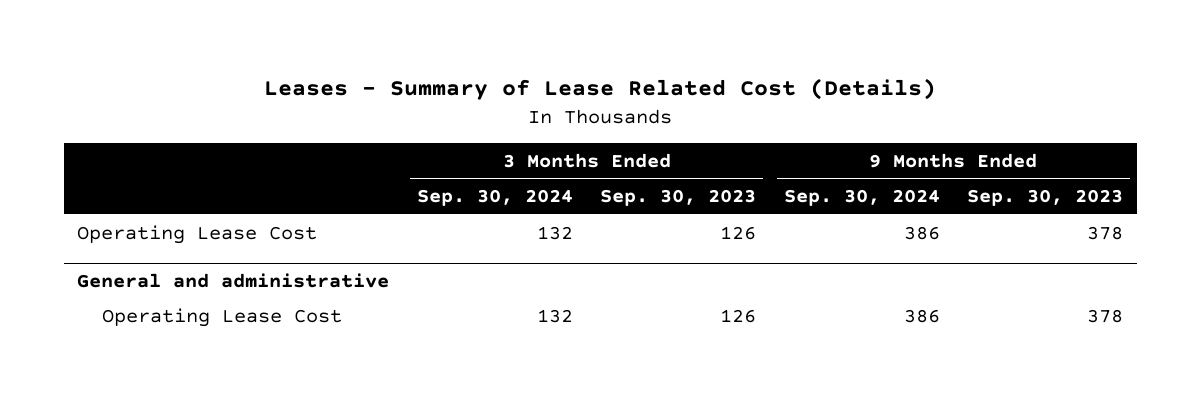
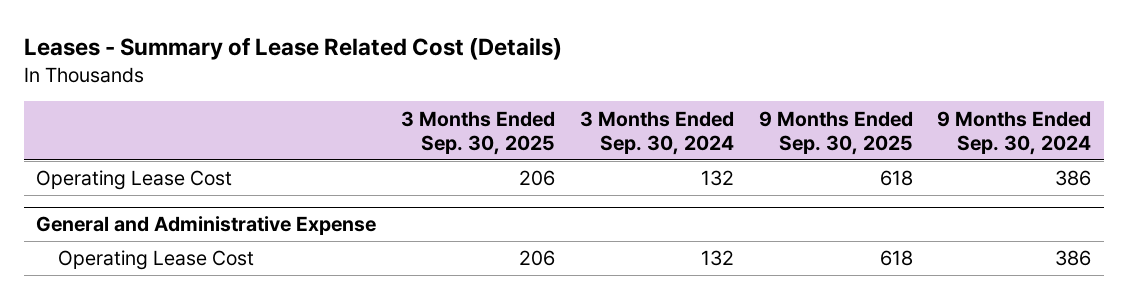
- | 3 Months Ended Sep. 30, 2024 | 3 Months Ended Sep. 30, 2023 | 9 Months Ended Sep. 30, 2024 | 9 Months Ended Sep. 30, 2023
+ | 3 Months Ended Sep. 30, 2025 | 3 Months Ended Sep. 30, 2024 | 9 Months Ended Sep. 30, 2025 | 9 Months Ended Sep. 30, 2024
- General and administrative
+ General and Administrative Expense

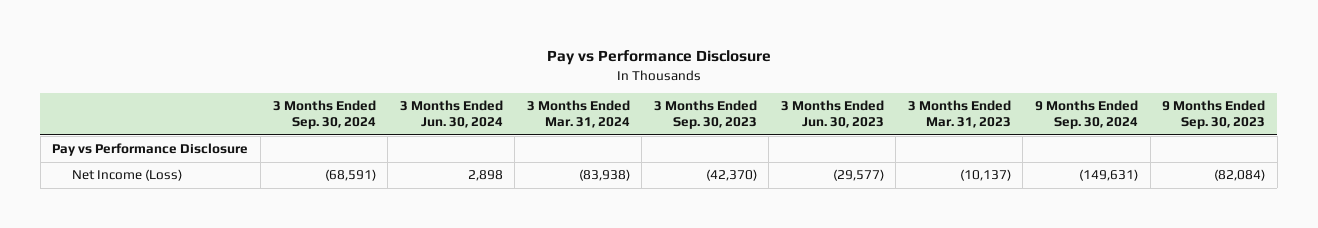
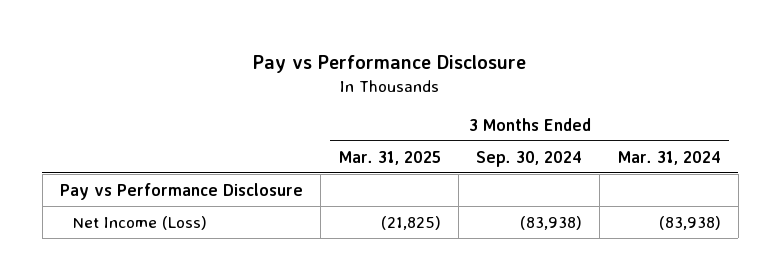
- | 3 Months Ended Sep. 30, 2024 | 3 Months Ended Jun. 30, 2024 | 3 Months Ended Mar. 31, 2024 | 3 Months Ended Sep. 30, 2023 | 3 Months Ended Jun. 30, 2023 | 3 Months Ended Mar. 31, 2023 | 9 Months Ended Sep. 30, 2024 | 9 Months Ended Sep. 30, 2023
+ | 3 Months Ended Mar. 31, 2025 | 3 Months Ended Sep. 30, 2024 | 3 Months Ended Mar. 31, 2024
- Net Income (Loss) | (68,591) | 2,898 | (83,938) | (42,370) | (29,577) | (10,137) | (149,631) | (82,084)
+ Net Income (Loss) | (21,825) | (83,938) | (83,938)

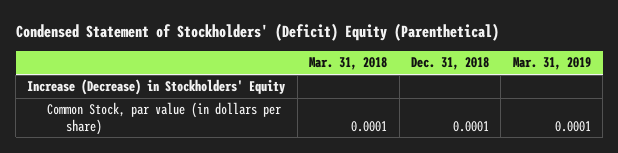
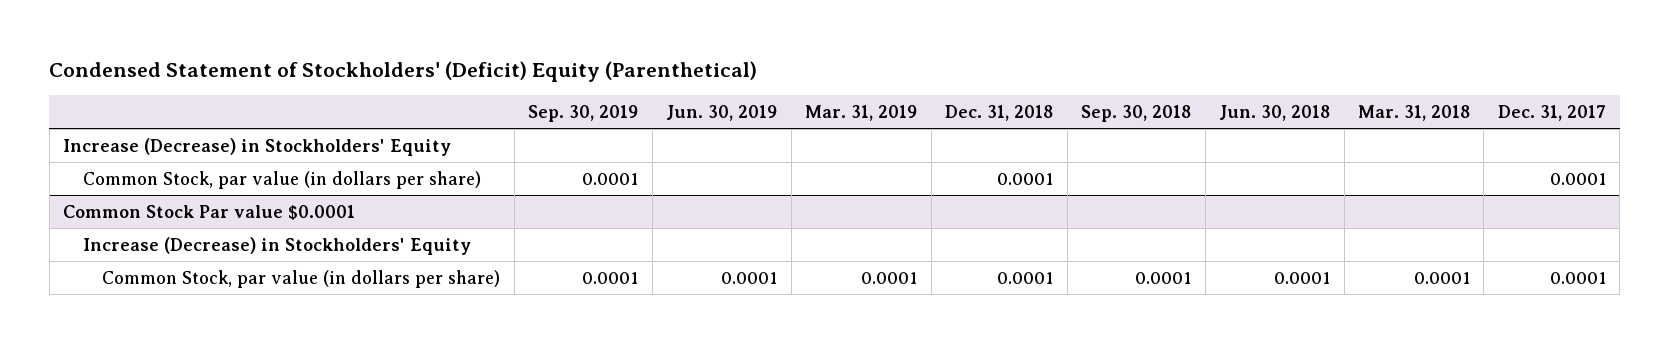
- | Mar. 31, 2018 | Dec. 31, 2018 | Mar. 31, 2019
+ | Sep. 30, 2019 | Jun. 30, 2019 | Mar. 31, 2019 | Dec. 31, 2018 | Sep. 30, 2018 | Jun. 30, 2018 | Mar. 31, 2018 | Dec. 31, 2017
+ Common Stock, par value (in dollars per share) | 0.0001 | | | 0.0001 | | | | 0.0001
+ Common Stock Par value $0.0001
+ Increase (Decrease) in Stockholders' Equity

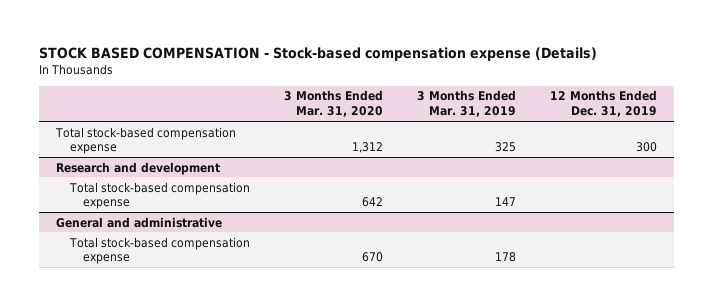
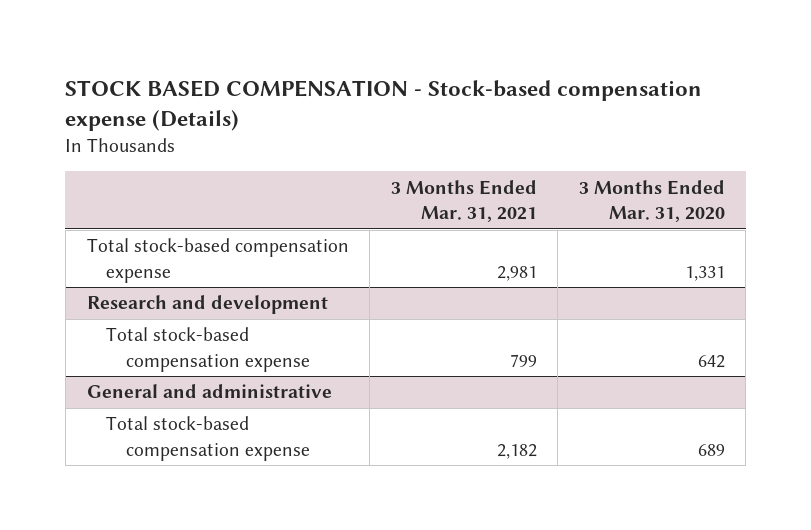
- | 3 Months Ended Mar. 31, 2020 | 3 Months Ended Mar. 31, 2019 | 12 Months Ended Dec. 31, 2019
+ | 3 Months Ended Mar. 31, 2021 | 3 Months Ended Mar. 31, 2020
- Total stock-based compensation expense | 1,312 | 325 | 300
+ Total stock-based compensation expense | 2,981 | 1,331
@ General and administrative
- Total stock-based compensation expense | 670 | 178 |
+ Total stock-based compensation expense | 2,182 | 689

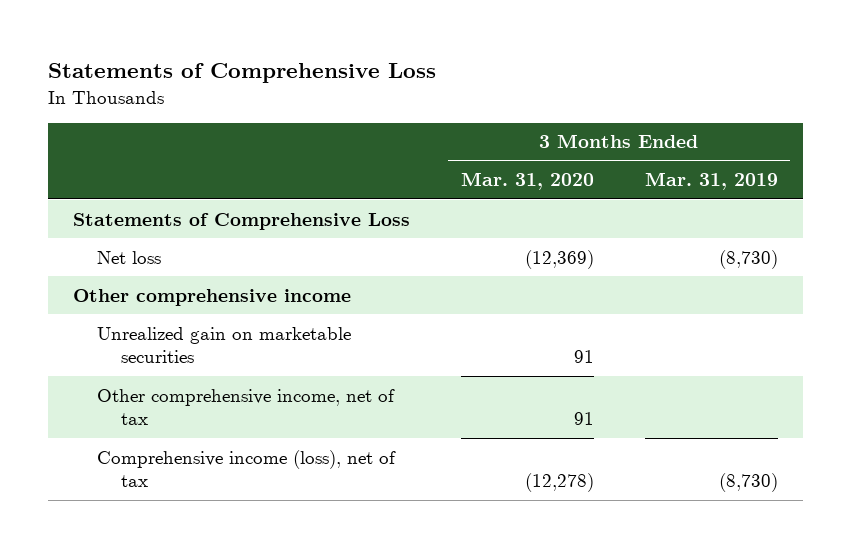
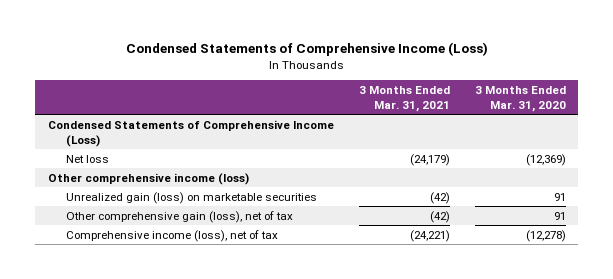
- Statements of Comprehensive Loss
+ Condensed Statements of Comprehensive Income (Loss)
- | 3 Months Ended Mar. 31, 2020 | 3 Months Ended Mar. 31, 2019
+ | 3 Months Ended Mar. 31, 2021 | 3 Months Ended Mar. 31, 2020
- Statements of Comprehensive Loss
+ Condensed Statements of Comprehensive Income (Loss)
- Other comprehensive income
- Unrealized gain on marketable securities | 91 |
- Other comprehensive income, net of tax | 91 |
+ Other comprehensive income (loss)
+ Unrealized gain (loss) on marketable securities | (42) | 91
+ Other comprehensive gain (loss), net of tax | (42) | 91

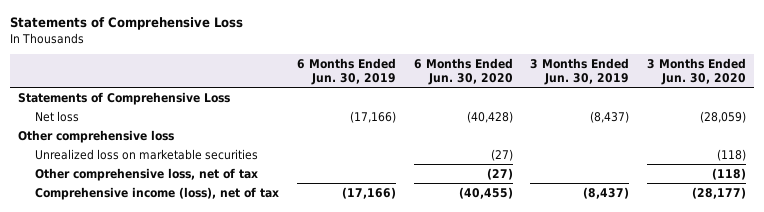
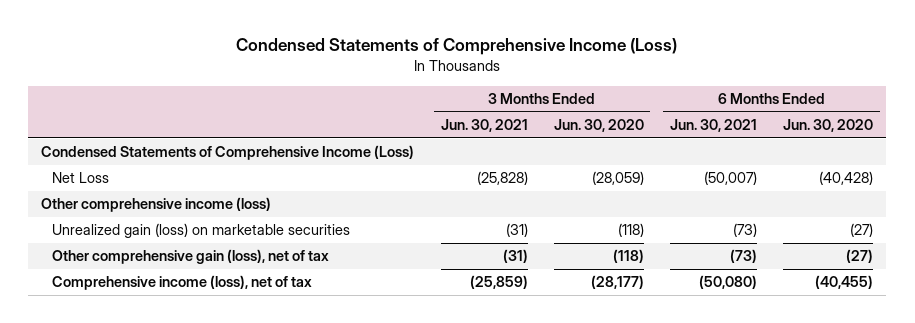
- Statements of Comprehensive Loss
+ Condensed Statements of Comprehensive Income (Loss)
- | 6 Months Ended Jun. 30, 2019 | 6 Months Ended Jun. 30, 2020 | 3 Months Ended Jun. 30, 2019 | 3 Months Ended Jun. 30, 2020
+ | 3 Months Ended Jun. 30, 2021 | 3 Months Ended Jun. 30, 2020 | 6 Months Ended Jun. 30, 2021 | 6 Months Ended Jun. 30, 2020
- Statements of Comprehensive Loss
- Net loss | (17,166) | (40,428) | (8,437) | (28,059)
- Other comprehensive loss
- Unrealized loss on marketable securities | | (27) | | (118)
- Other comprehensive loss, net of tax | | (27) | | (118)
+ Condensed Statements of Comprehensive Income (Loss)
+ Net Loss | (25,828) | (28,059) | (50,007) | (40,428)
+ Other comprehensive income (loss)
+ Unrealized gain (loss) on marketable securities | (31) | (118) | (73) | (27)
+ Other comprehensive gain (loss), net of tax | (31) | (118) | (73) | (27)

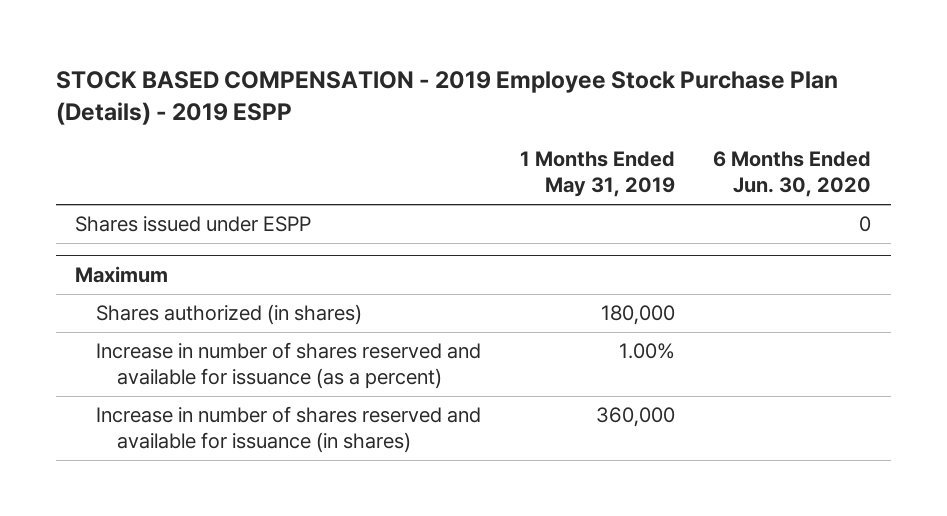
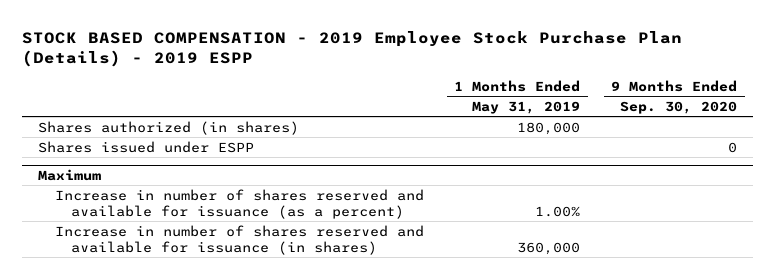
- | 1 Months Ended May 31, 2019 | 6 Months Ended Jun. 30, 2020
+ | 1 Months Ended May 31, 2019 | 9 Months Ended Sep. 30, 2020
+ Shares authorized (in shares) | 180,000 |
@ Maximum
- Shares authorized (in shares) | 180,000 |

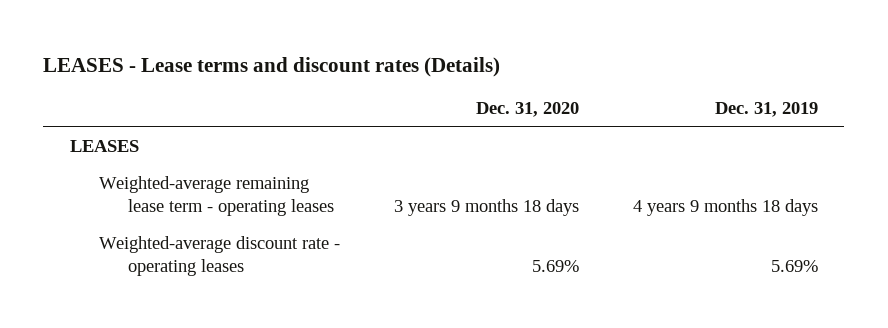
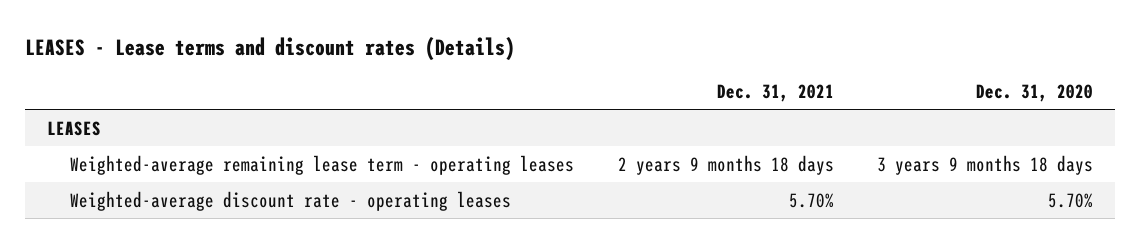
- | Dec. 31, 2020 | Dec. 31, 2019
+ | Dec. 31, 2021 | Dec. 31, 2020
- Weighted-average discount rate - operating leases | 5.69% | 5.69%
+ Weighted-average discount rate - operating leases | 5.70% | 5.70%

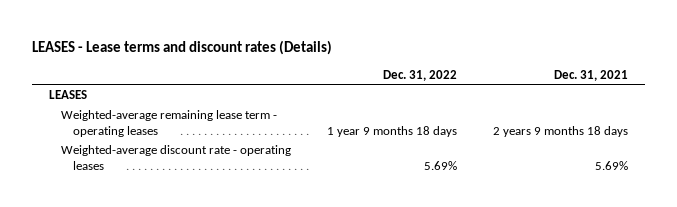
- | Dec. 31, 2021 | Dec. 31, 2020
+ | Dec. 31, 2022 | Dec. 31, 2021
- Weighted-average discount rate - operating leases | 5.70% | 5.70%
+ Weighted-average discount rate - operating leases | 5.69% | 5.69%

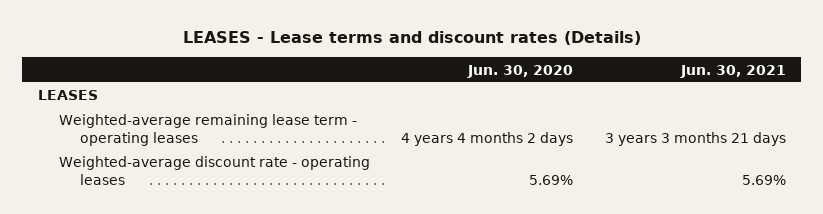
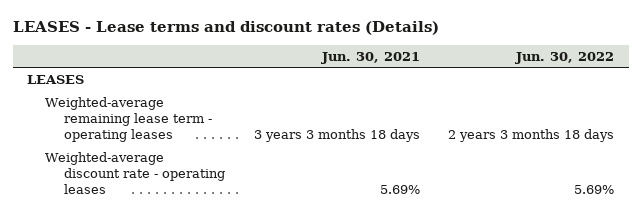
- | Jun. 30, 2020 | Jun. 30, 2021
+ | Jun. 30, 2021 | Jun. 30, 2022
- Weighted-average remaining lease term - operating leases | 4 years 4 months 2 days | 3 years 3 months 21 days
+ Weighted-average remaining lease term - operating leases | 3 years 3 months 18 days | 2 years 3 months 18 days

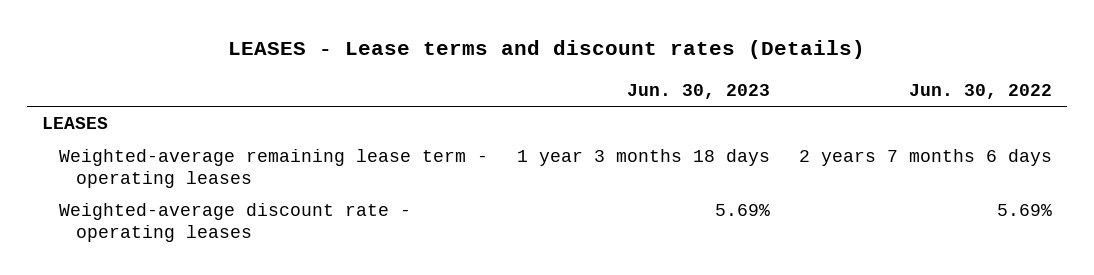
- | Jun. 30, 2021 | Jun. 30, 2022
+ | Jun. 30, 2023 | Jun. 30, 2022
- Weighted-average remaining lease term - operating leases | 3 years 3 months 18 days | 2 years 3 months 18 days
+ Weighted-average remaining lease term - operating leases | 1 year 3 months 18 days | 2 years 7 months 6 days

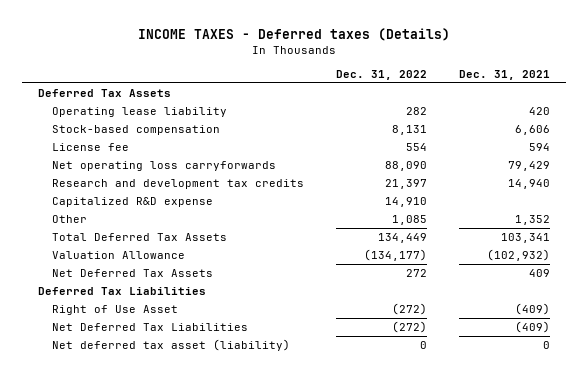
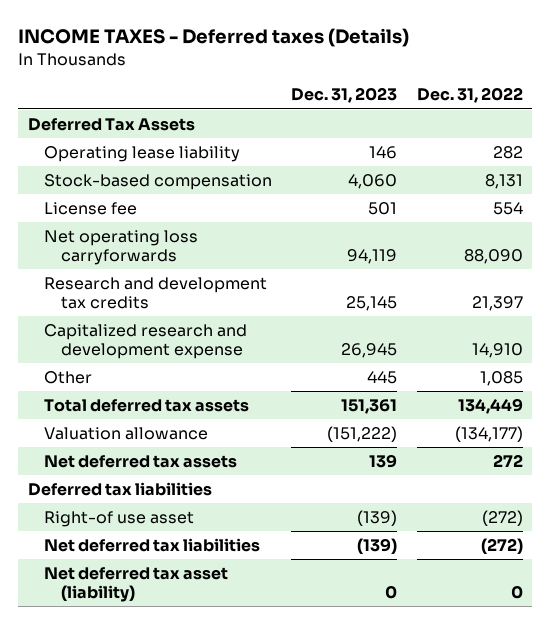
- | Dec. 31, 2022 | Dec. 31, 2021
+ | Dec. 31, 2023 | Dec. 31, 2022
- Capitalized R&D expense | 14,910 |
+ Capitalized research and development expense | 26,945 | 14,910
- Total Deferred Tax Assets | 134,449 | 103,341
- Valuation Allowance | (134,177) | (102,932)
- Net Deferred Tax Assets | 272 | 409
- Deferred Tax Liabilities
- Right of Use Asset | (272) | (409)
- Net Deferred Tax Liabilities | (272) | (409)
+ Total deferred tax assets | 151,361 | 134,449
+ Valuation allowance | (151,222) | (134,177)
+ Net deferred tax assets | 139 | 272
+ Deferred tax liabilities
+ Right-of use asset | (139) | (272)
+ Net deferred tax liabilities | (139) | (272)

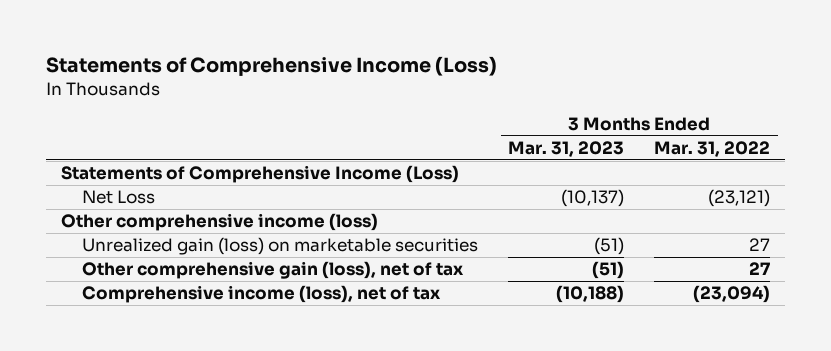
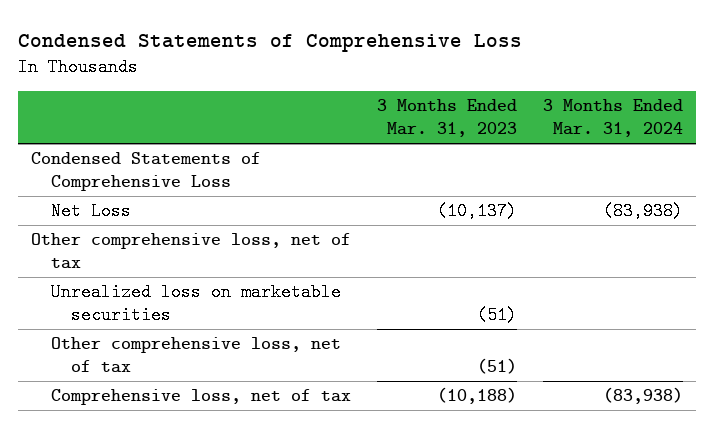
- Statements of Comprehensive Income (Loss)
+ Condensed Statements of Comprehensive Loss
- | 3 Months Ended Mar. 31, 2023 | 3 Months Ended Mar. 31, 2022
+ | 3 Months Ended Mar. 31, 2023 | 3 Months Ended Mar. 31, 2024
- Statements of Comprehensive Income (Loss)
+ Condensed Statements of Comprehensive Loss
- Other comprehensive income (loss)
- Unrealized gain (loss) on marketable securities | (51) | 27
- Other comprehensive gain (loss), net of tax | (51) | 27
- Comprehensive income (loss), net of tax | (10,188) | (23,094)
+ Other comprehensive loss, net of tax
+ Unrealized loss on marketable securities | (51) |
+ Other comprehensive loss, net of tax | (51) |
+ Comprehensive loss, net of tax | (10,188) | (83,938)

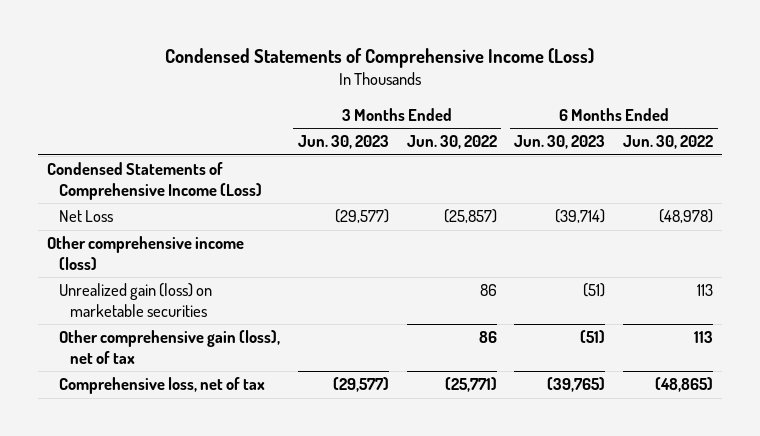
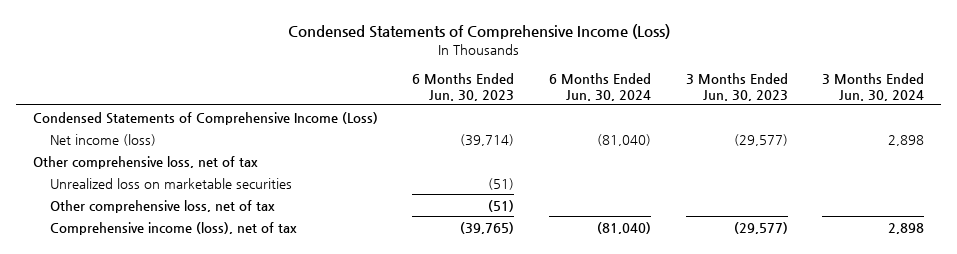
- | 3 Months Ended Jun. 30, 2023 | 3 Months Ended Jun. 30, 2022 | 6 Months Ended Jun. 30, 2023 | 6 Months Ended Jun. 30, 2022
+ | 6 Months Ended Jun. 30, 2023 | 6 Months Ended Jun. 30, 2024 | 3 Months Ended Jun. 30, 2023 | 3 Months Ended Jun. 30, 2024
- Net Loss | (29,577) | (25,857) | (39,714) | (48,978)
- Other comprehensive income (loss)
- Unrealized gain (loss) on marketable securities | | 86 | (51) | 113
- Other comprehensive gain (loss), net of tax | | 86 | (51) | 113
- Comprehensive loss, net of tax | (29,577) | (25,771) | (39,765) | (48,865)
+ Net income (loss) | (39,714) | (81,040) | (29,577) | 2,898
+ Other comprehensive loss, net of tax
+ Unrealized loss on marketable securities | (51) | | |
+ Other comprehensive loss, net of tax | (51) | | |
+ Comprehensive income (loss), net of tax | (39,765) | (81,040) | (29,577) | 2,898

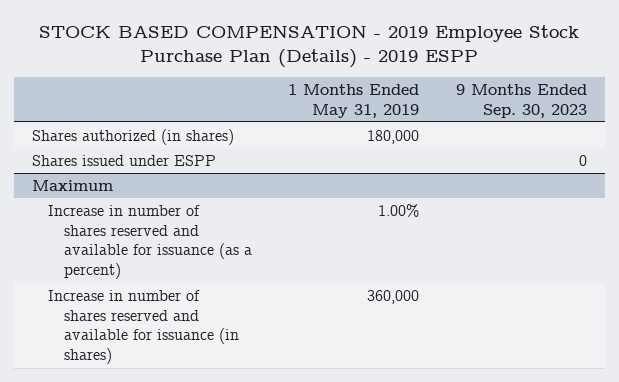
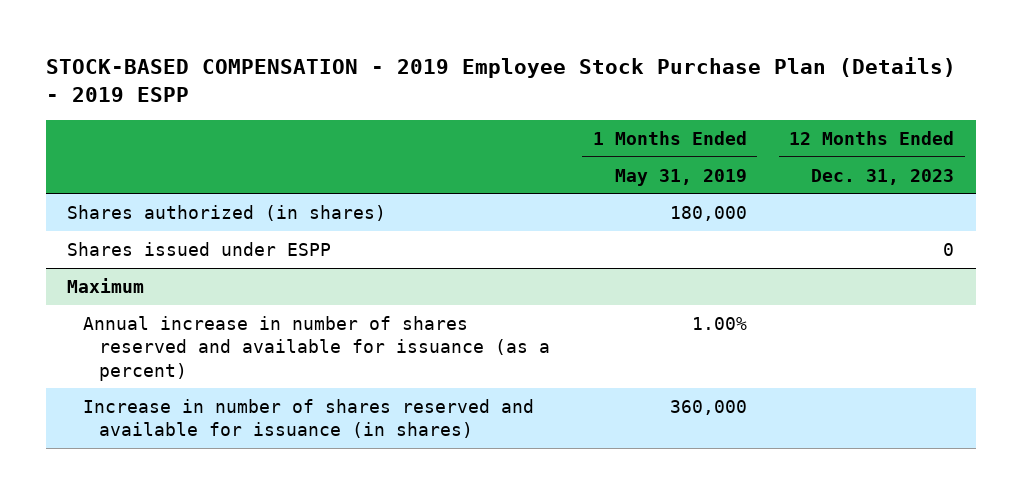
- STOCK BASED COMPENSATION - 2019 Employee Stock Purchase Plan (Details) - 2019 ESPP
+ STOCK-BASED COMPENSATION - 2019 Employee Stock Purchase Plan (Details) - 2019 ESPP
- | 1 Months Ended May 31, 2019 | 9 Months Ended Sep. 30, 2023
+ | 1 Months Ended May 31, 2019 | 12 Months Ended Dec. 31, 2023
@ Maximum
- Increase in number of shares reserved and available for issuance (as a percent) | 1.00% |
+ Annual increase in number of shares reserved and available for issuance (as a percent) | 1.00% |

